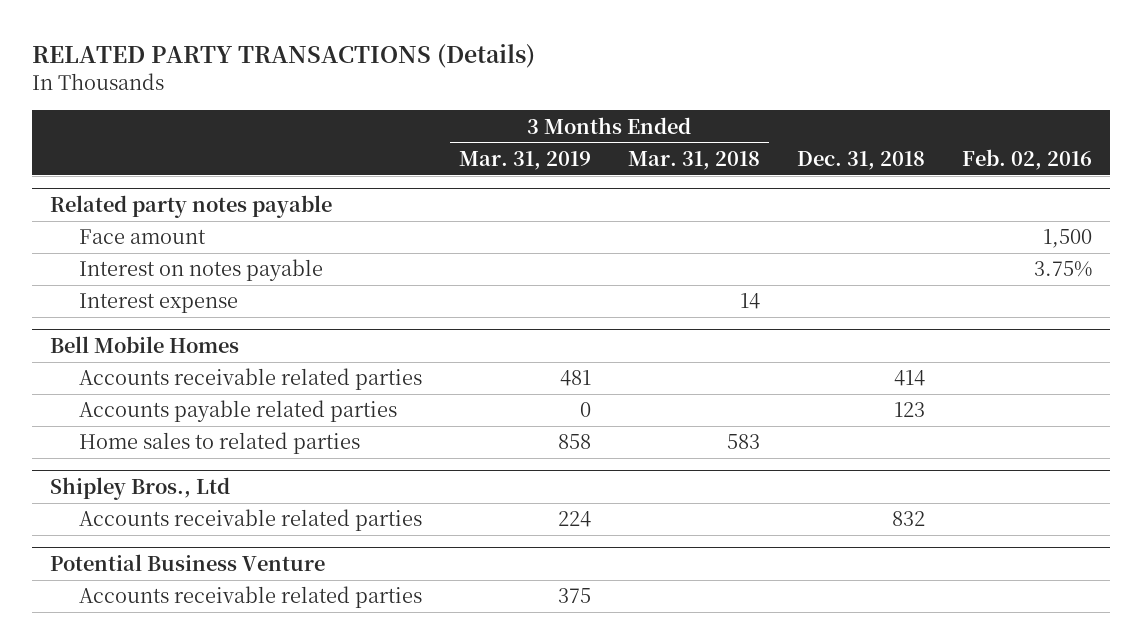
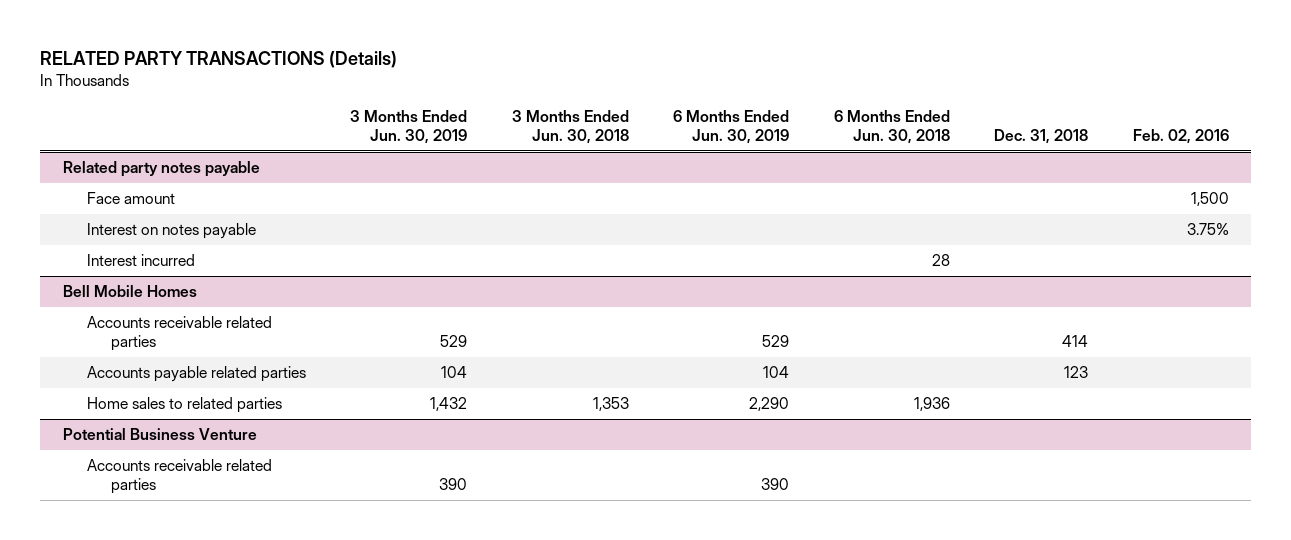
- | 3 Months Ended Mar. 31, 2019 | 3 Months Ended Mar. 31, 2018 | Dec. 31, 2018 | Feb. 02, 2016
+ | 3 Months Ended Jun. 30, 2019 | 3 Months Ended Jun. 30, 2018 | 6 Months Ended Jun. 30, 2019 | 6 Months Ended Jun. 30, 2018 | Dec. 31, 2018 | Feb. 02, 2016
@ Related party notes payable
- Interest expense | | 14 | |
+ Interest incurred | | | | 28 | |
- Shipley Bros., Ltd
- Accounts receivable related parties | 224 | | 832 |

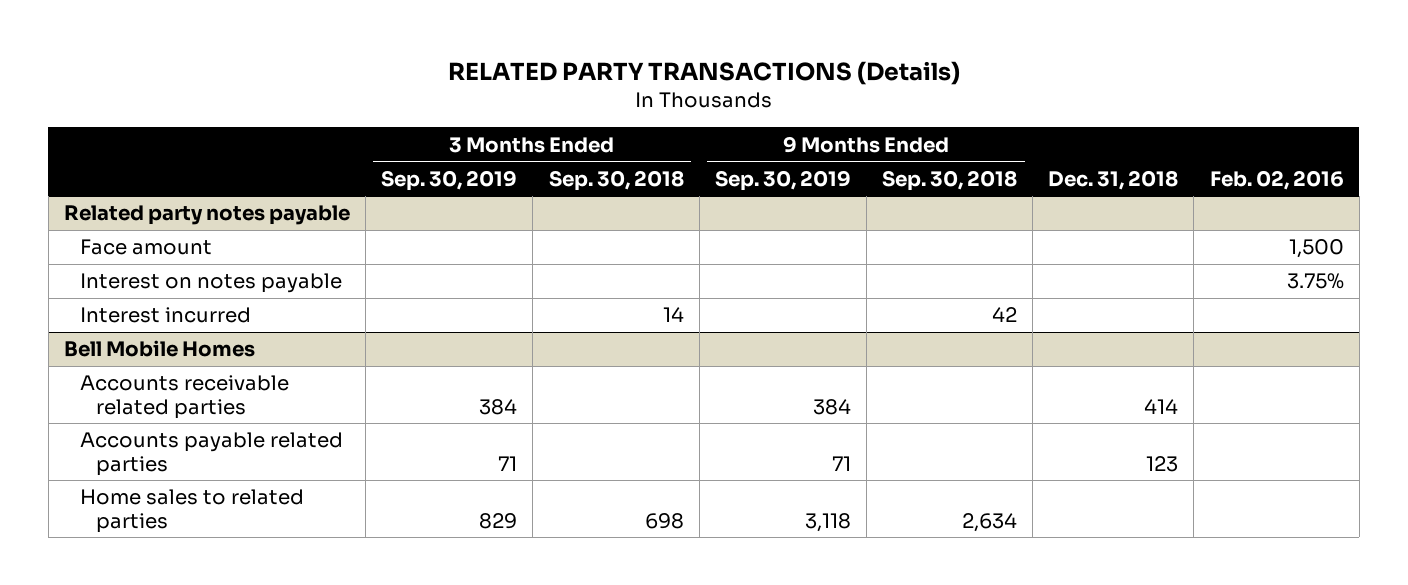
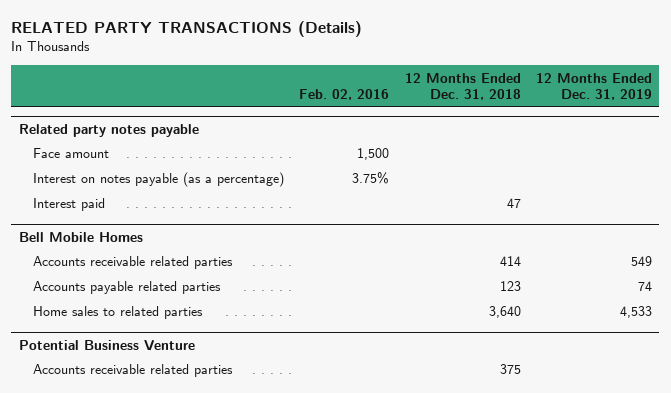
- | 3 Months Ended Sep. 30, 2019 | 3 Months Ended Sep. 30, 2018 | 9 Months Ended Sep. 30, 2019 | 9 Months Ended Sep. 30, 2018 | Dec. 31, 2018 | Feb. 02, 2016
+ | Feb. 02, 2016 | 12 Months Ended Dec. 31, 2018 | 12 Months Ended Dec. 31, 2019
@ Related party notes payable
- Interest on notes payable | | | | | | 3.75%
- Interest incurred | | 14 | | 42 | |
+ Interest on notes payable (as a percentage) | 3.75% | |
+ Interest paid | | 47 |
+ Potential Business Venture
+ Accounts receivable related parties | | 375 |

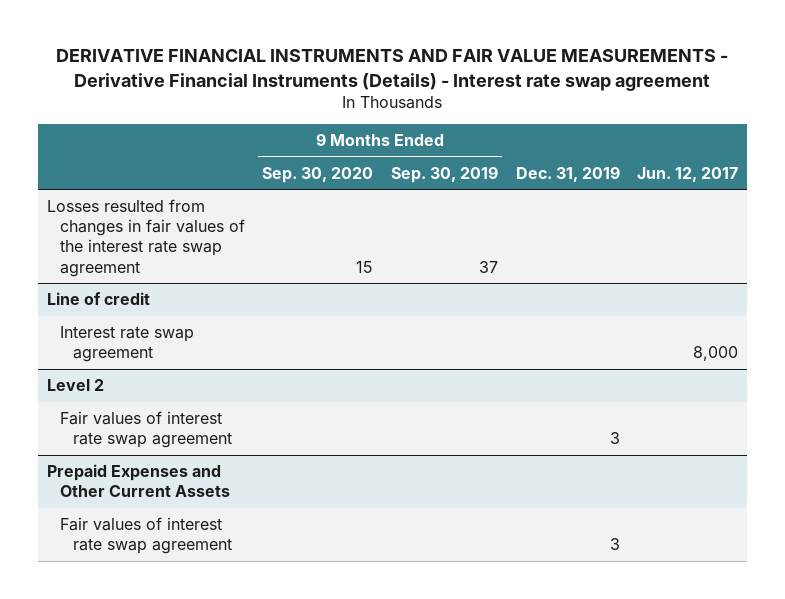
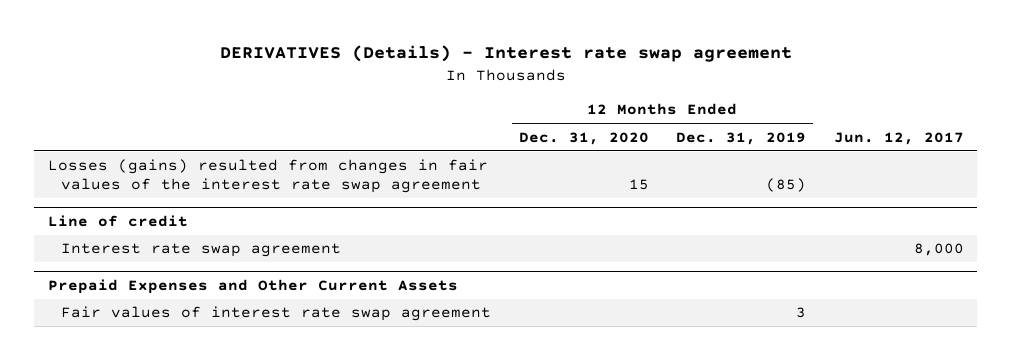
- DERIVATIVE FINANCIAL INSTRUMENTS AND FAIR VALUE MEASUREMENTS - Derivative Financial Instruments (Details) - Interest rate swap agreement
+ DERIVATIVES (Details) - Interest rate swap agreement
- | 9 Months Ended Sep. 30, 2020 | 9 Months Ended Sep. 30, 2019 | Dec. 31, 2019 | Jun. 12, 2017
+ | 12 Months Ended Dec. 31, 2020 | 12 Months Ended Dec. 31, 2019 | Jun. 12, 2017
- Losses resulted from changes in fair values of the interest rate swap agreement | 15 | 37 | |
+ Losses (gains) resulted from changes in fair values of the interest rate swap agreement | 15 | (85) |
- Level 2
- Fair values of interest rate swap agreement | | | 3 |

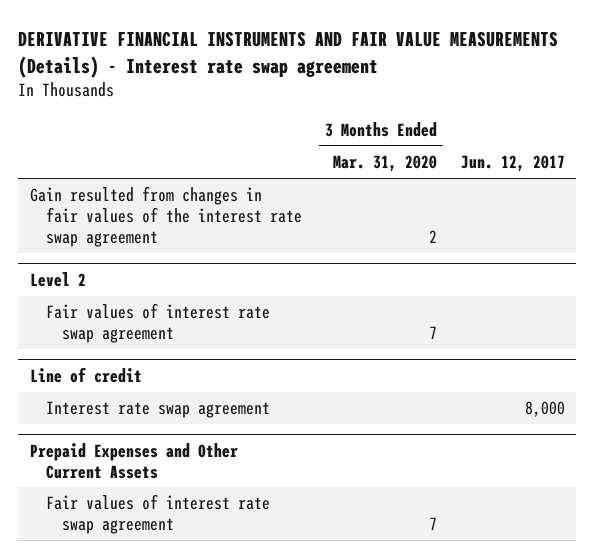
- DERIVATIVES (Details) - Interest rate swap agreement
+ DERIVATIVE FINANCIAL INSTRUMENTS AND FAIR VALUE MEASUREMENTS (Details) - Interest rate swap agreement
- | 12 Months Ended Dec. 31, 2020 | 12 Months Ended Dec. 31, 2019 | Jun. 12, 2017
+ | 3 Months Ended Mar. 31, 2020 | Jun. 12, 2017
- Losses (gains) resulted from changes in fair values of the interest rate swap agreement | 15 | (85) |
+ Gain resulted from changes in fair values of the interest rate swap agreement | 2 |
+ Level 2
+ Fair values of interest rate swap agreement | 7 |

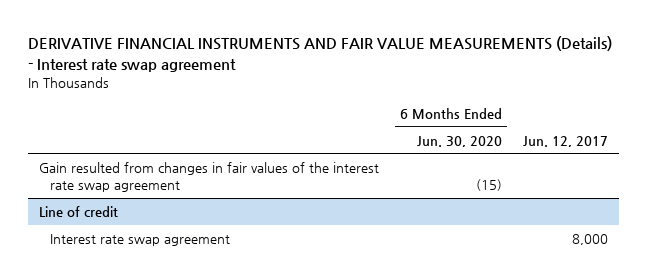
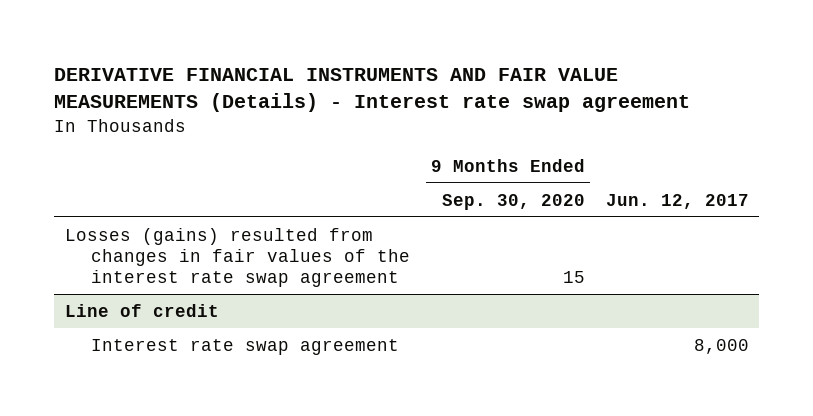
- | 6 Months Ended Jun. 30, 2020 | Jun. 12, 2017
+ | 9 Months Ended Sep. 30, 2020 | Jun. 12, 2017
- Gain resulted from changes in fair values of the interest rate swap agreement | (15) |
+ Losses (gains) resulted from changes in fair values of the interest rate swap agreement | 15 |

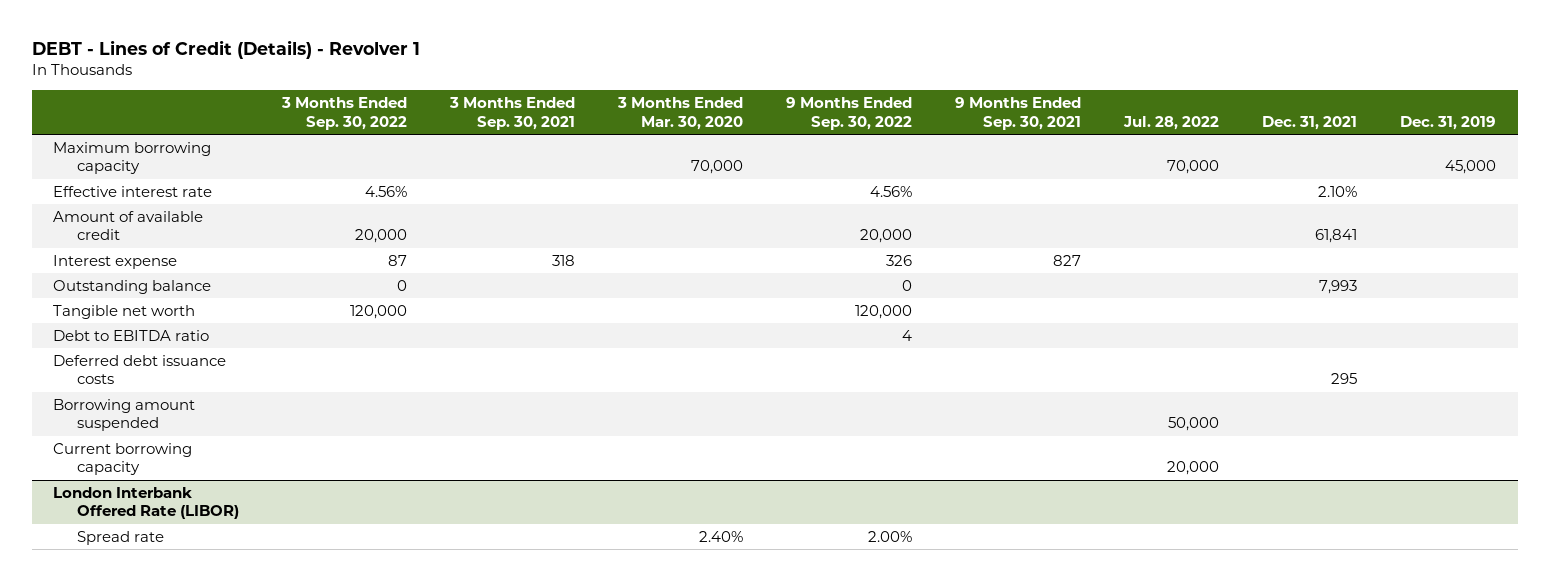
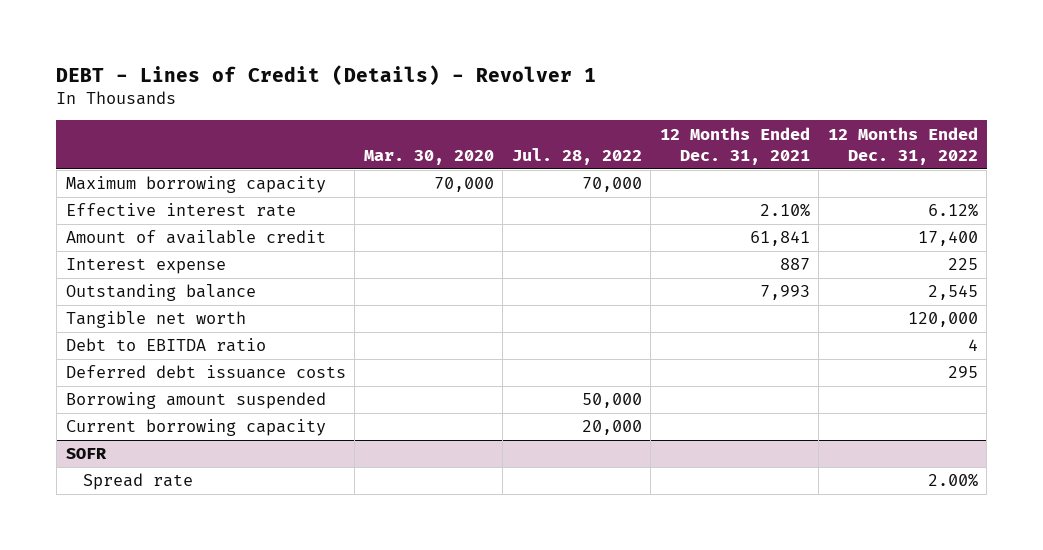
- | 3 Months Ended Sep. 30, 2022 | 3 Months Ended Sep. 30, 2021 | 3 Months Ended Mar. 30, 2020 | 9 Months Ended Sep. 30, 2022 | 9 Months Ended Sep. 30, 2021 | Jul. 28, 2022 | Dec. 31, 2021 | Dec. 31, 2019
+ | Mar. 30, 2020 | Jul. 28, 2022 | 12 Months Ended Dec. 31, 2021 | 12 Months Ended Dec. 31, 2022
- London Interbank Offered Rate (LIBOR)
+ SOFR

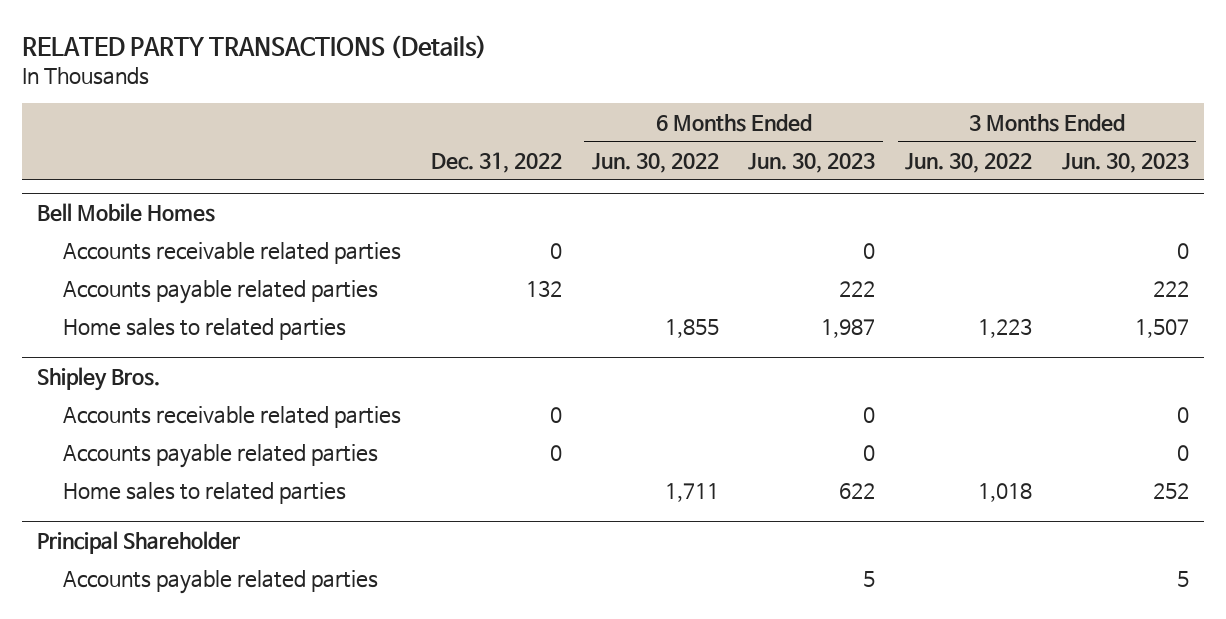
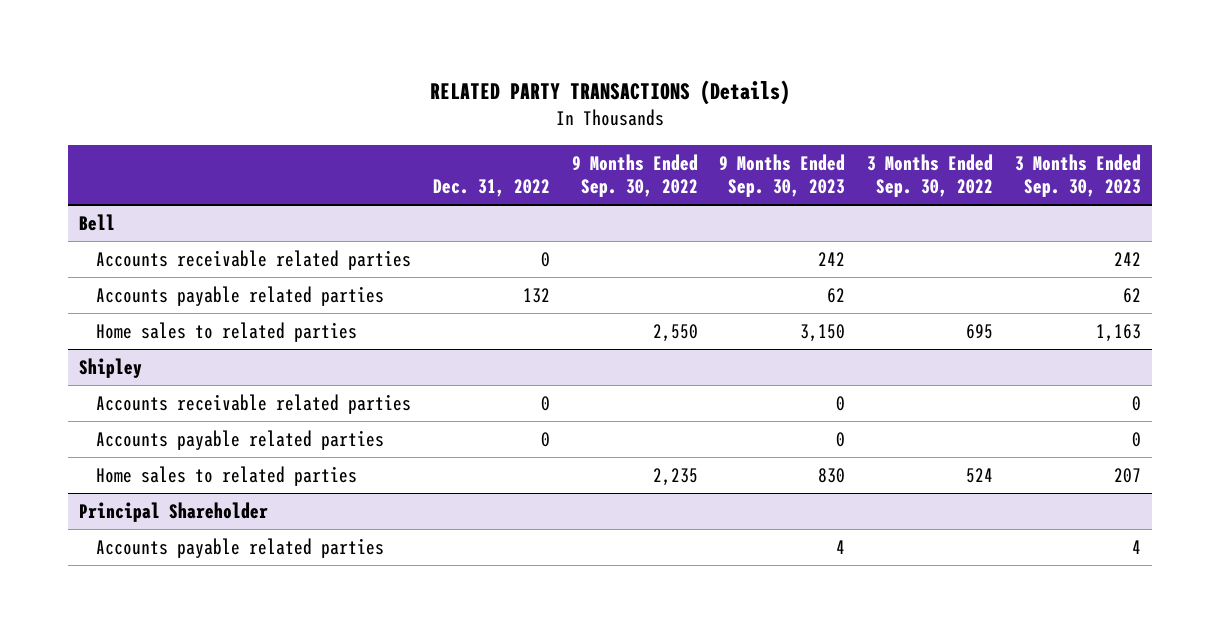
- | Dec. 31, 2022 | 6 Months Ended Jun. 30, 2022 | 6 Months Ended Jun. 30, 2023 | 3 Months Ended Jun. 30, 2022 | 3 Months Ended Jun. 30, 2023
+ | Dec. 31, 2022 | 9 Months Ended Sep. 30, 2022 | 9 Months Ended Sep. 30, 2023 | 3 Months Ended Sep. 30, 2022 | 3 Months Ended Sep. 30, 2023
- Bell Mobile Homes
+ Bell
- Shipley Bros.
+ Shipley

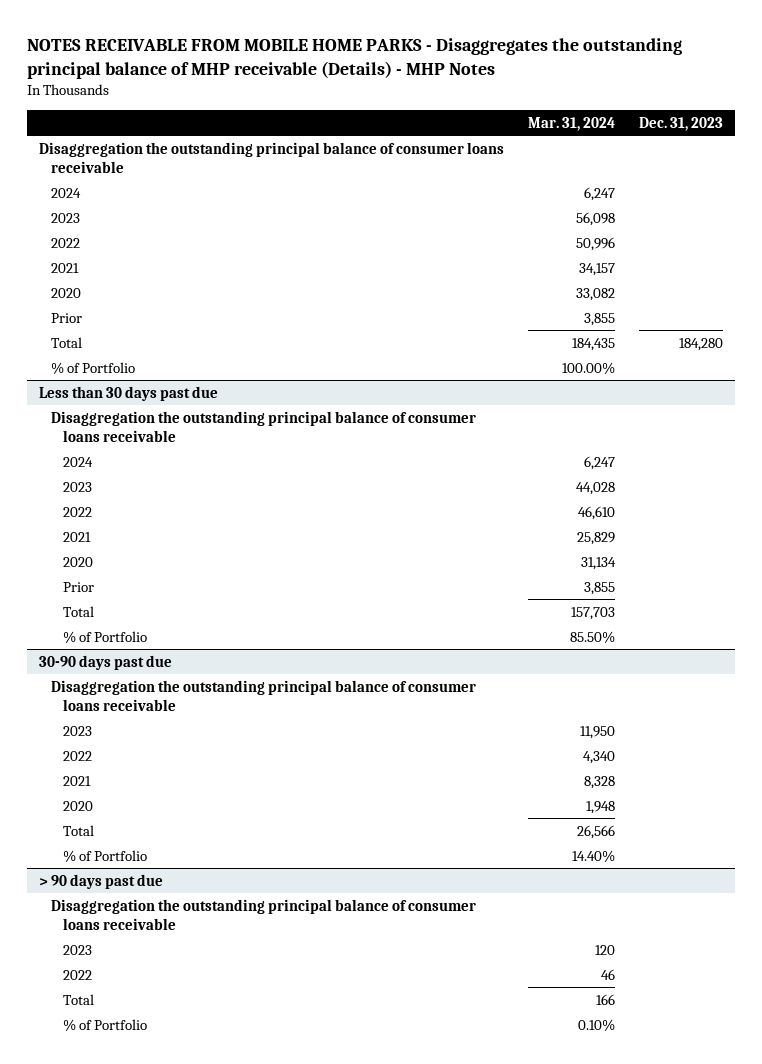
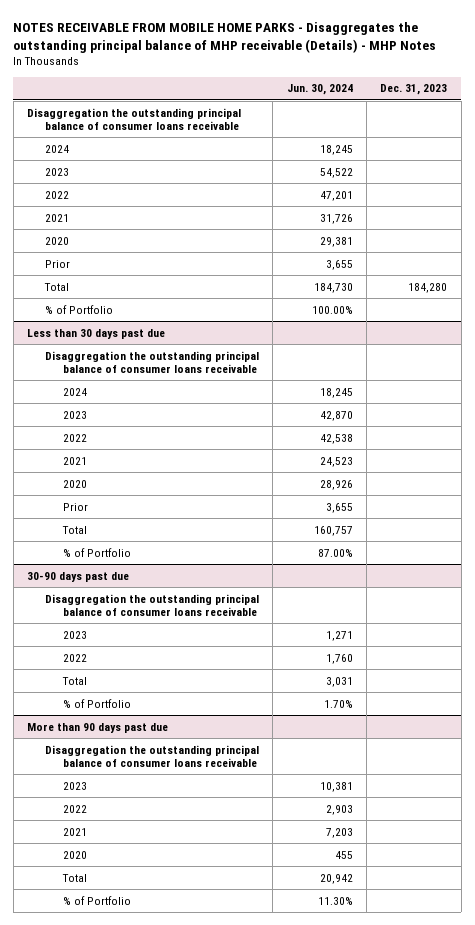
- | Mar. 31, 2024 | Dec. 31, 2023
+ | Jun. 30, 2024 | Dec. 31, 2023
@ 30-90 days past due
- 2021 | 8,328 |
- 2020 | 1,948 |
- > 90 days past due
+ More than 90 days past due
+ 2021 | 7,203 |
+ 2020 | 455 |

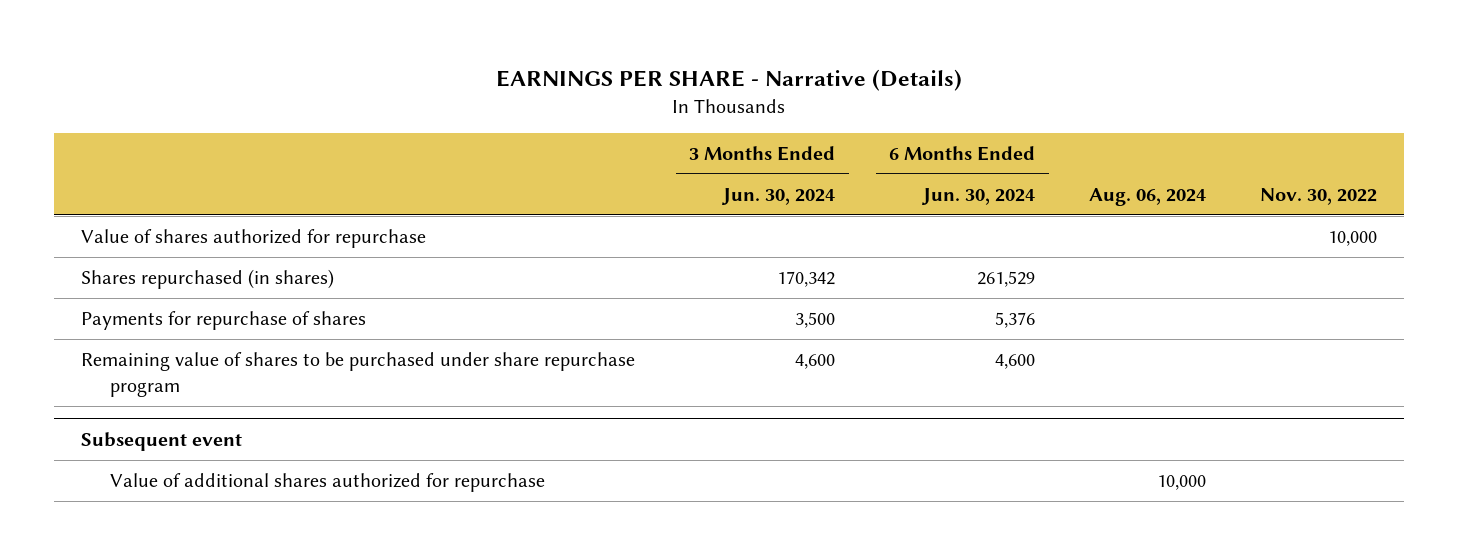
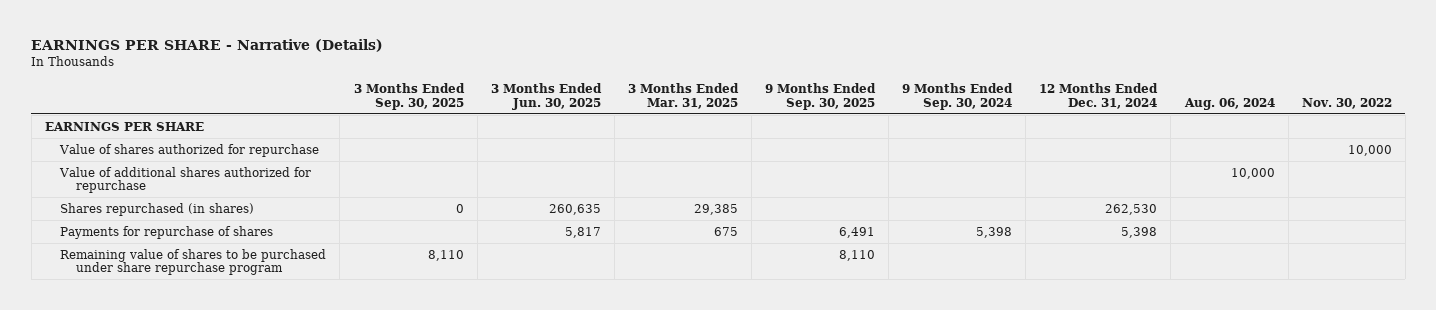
- | 3 Months Ended Jun. 30, 2024 | 6 Months Ended Jun. 30, 2024 | Aug. 06, 2024 | Nov. 30, 2022
+ | 3 Months Ended Sep. 30, 2025 | 3 Months Ended Jun. 30, 2025 | 3 Months Ended Mar. 31, 2025 | 9 Months Ended Sep. 30, 2025 | 9 Months Ended Sep. 30, 2024 | 12 Months Ended Dec. 31, 2024 | Aug. 06, 2024 | Nov. 30, 2022
+ EARNINGS PER SHARE
+ Value of additional shares authorized for repurchase | | | | | | | 10,000 |
- Subsequent event
- Value of additional shares authorized for repurchase | | | 10,000 |

